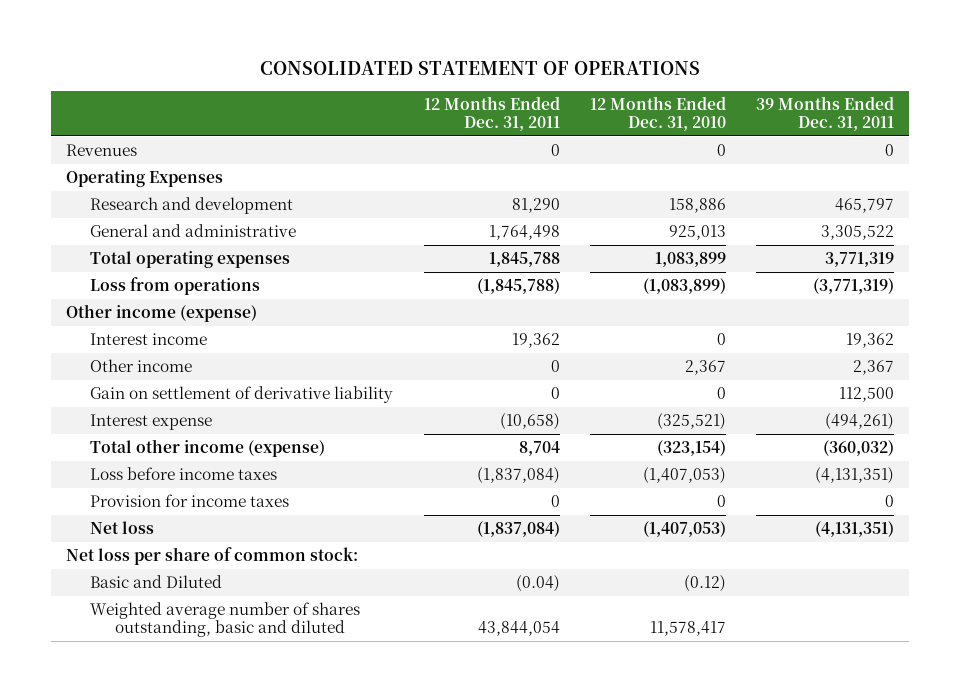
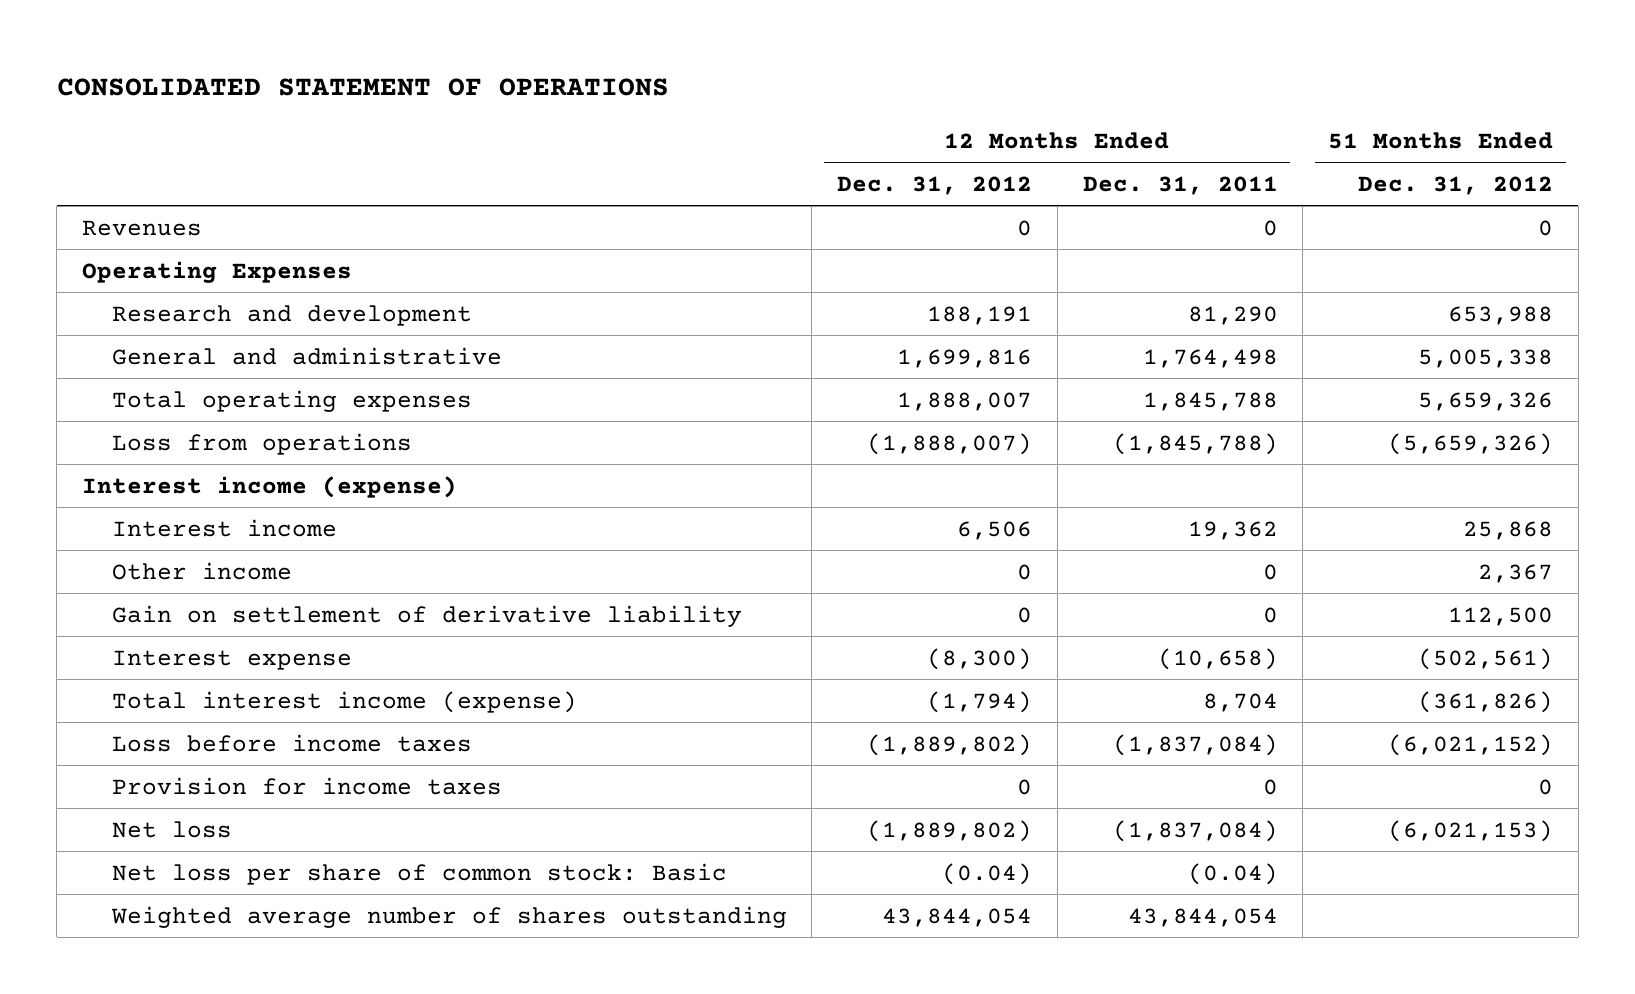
- | 12 Months Ended Dec. 31, 2011 | 12 Months Ended Dec. 31, 2010 | 39 Months Ended Dec. 31, 2011
+ | 12 Months Ended Dec. 31, 2012 | 12 Months Ended Dec. 31, 2011 | 51 Months Ended Dec. 31, 2012
- Other income (expense)
+ Interest income (expense)
- Total other income (expense) | 8,704 | (323,154) | (360,032)
+ Total interest income (expense) | (1,794) | 8,704 | (361,826)
- Net loss per share of common stock:
- Basic and Diluted | (0.04) | (0.12) |
- Weighted average number of shares outstanding, basic and diluted | 43,844,054 | 11,578,417 |
+ Net loss per share of common stock: Basic | (0.04) | (0.04) |
+ Weighted average number of shares outstanding | 43,844,054 | 43,844,054 |

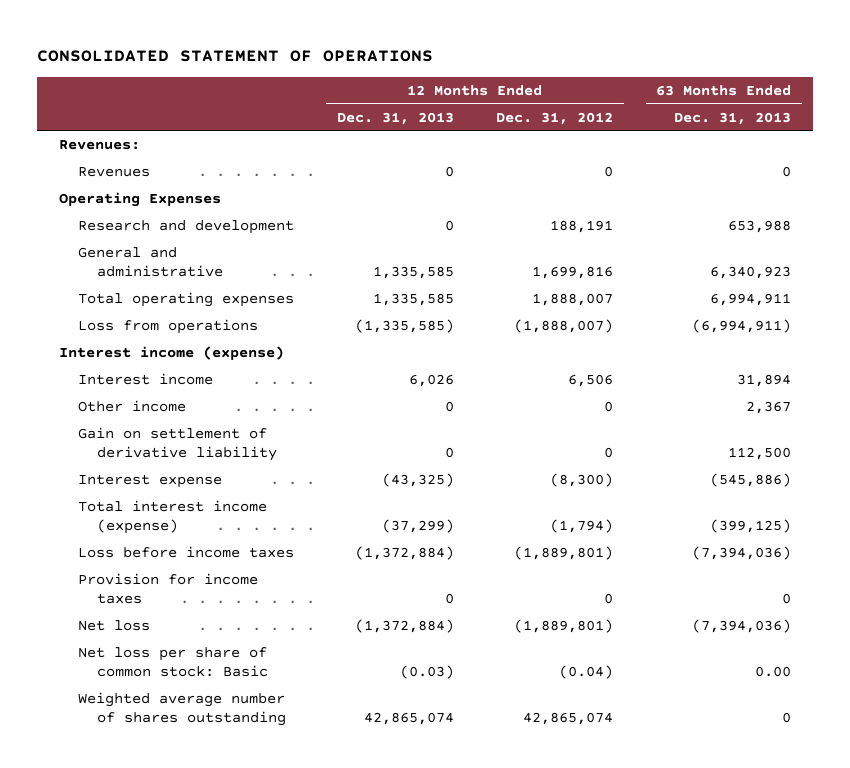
- | 12 Months Ended Dec. 31, 2012 | 12 Months Ended Dec. 31, 2011 | 51 Months Ended Dec. 31, 2012
+ | 12 Months Ended Dec. 31, 2013 | 12 Months Ended Dec. 31, 2012 | 63 Months Ended Dec. 31, 2013
+ Revenues:
- Loss before income taxes | (1,889,802) | (1,837,084) | (6,021,152)
+ Loss before income taxes | (1,372,884) | (1,889,801) | (7,394,036)
- Net loss | (1,889,802) | (1,837,084) | (6,021,153)
+ Net loss | (1,372,884) | (1,889,801) | (7,394,036)
- Weighted average number of shares outstanding | 43,844,054 | 43,844,054 |
+ Weighted average number of shares outstanding | 42,865,074 | 42,865,074 | 0

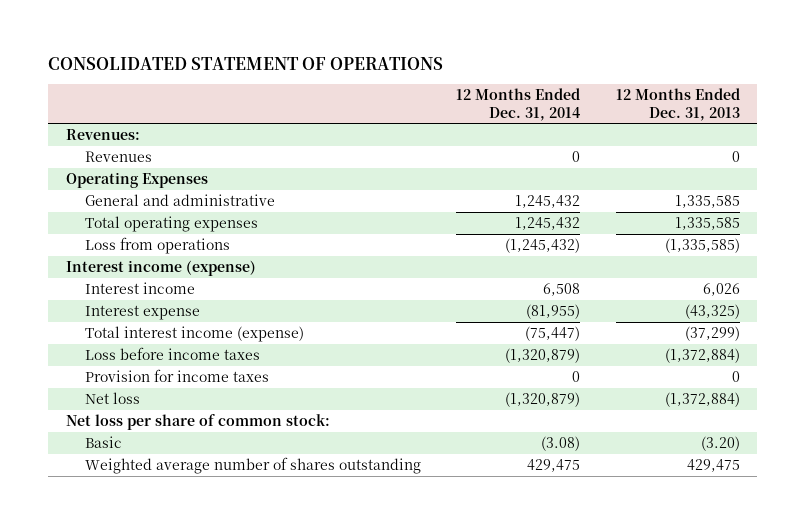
- | 12 Months Ended Dec. 31, 2013 | 12 Months Ended Dec. 31, 2012 | 63 Months Ended Dec. 31, 2013
+ | 12 Months Ended Dec. 31, 2014 | 12 Months Ended Dec. 31, 2013
- Research and development | 0 | 188,191 | 653,988
- Other income | 0 | 0 | 2,367
- Gain on settlement of derivative liability | 0 | 0 | 112,500
- Net loss per share of common stock: Basic | (0.03) | (0.04) | 0.00
- Weighted average number of shares outstanding | 42,865,074 | 42,865,074 | 0
+ Net loss per share of common stock:
+ Basic | (3.08) | (3.20)
+ Weighted average number of shares outstanding | 429,475 | 429,475

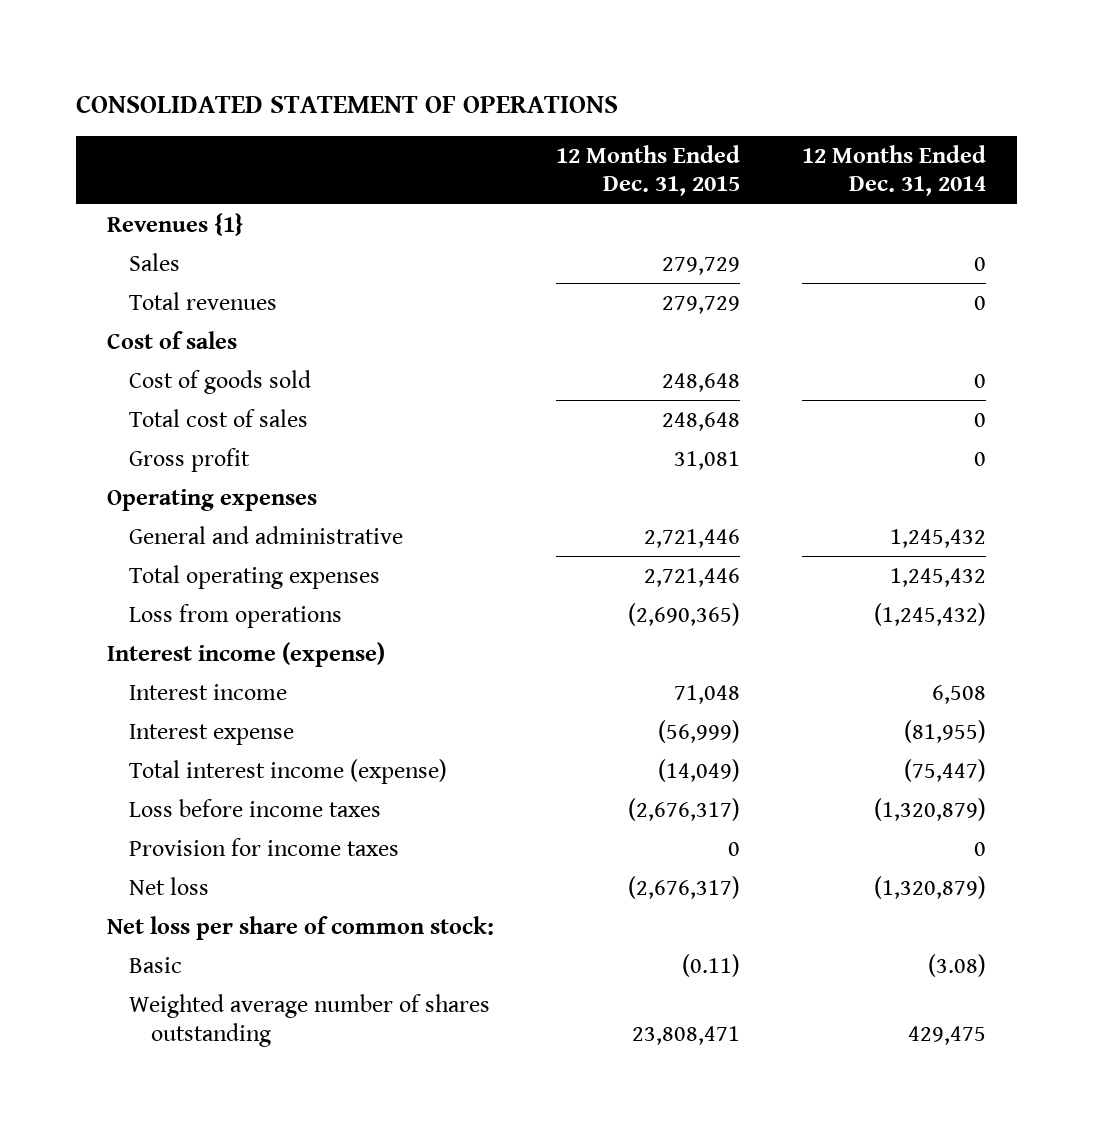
- | 12 Months Ended Dec. 31, 2014 | 12 Months Ended Dec. 31, 2013
+ | 12 Months Ended Dec. 31, 2015 | 12 Months Ended Dec. 31, 2014
- Revenues:
- Revenues | 0 | 0
- Operating Expenses
+ Revenues {1}
+ Sales | 279,729 | 0
+ Total revenues | 279,729 | 0
+ Cost of sales
+ Cost of goods sold | 248,648 | 0
+ Total cost of sales | 248,648 | 0
+ Gross profit | 31,081 | 0
+ Operating expenses

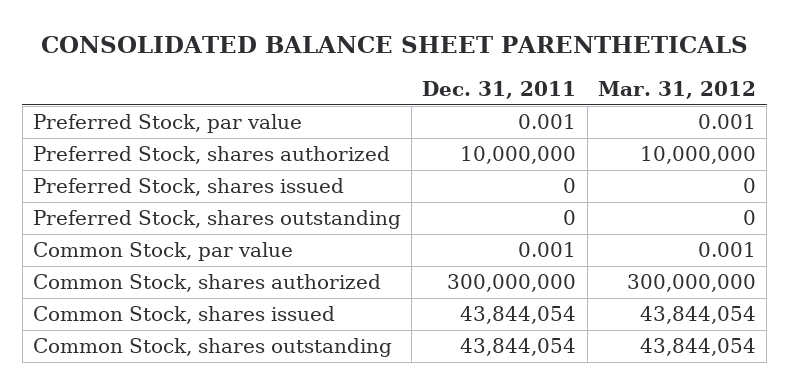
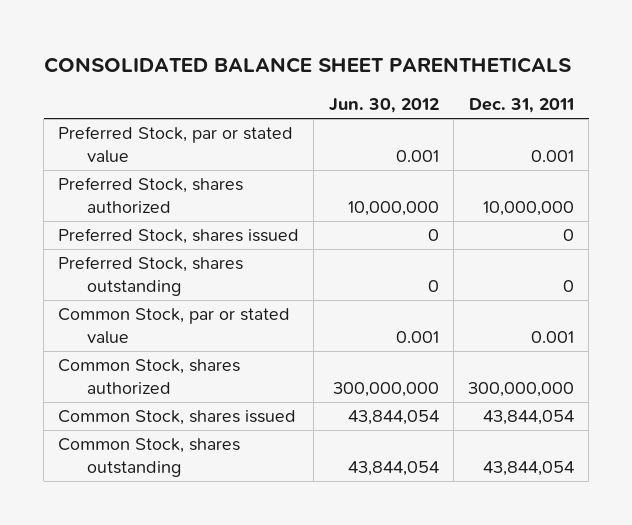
- | Dec. 31, 2011 | Mar. 31, 2012
+ | Jun. 30, 2012 | Dec. 31, 2011
- Preferred Stock, par value | 0.001 | 0.001
+ Preferred Stock, par or stated value | 0.001 | 0.001
- Common Stock, par value | 0.001 | 0.001
+ Common Stock, par or stated value | 0.001 | 0.001

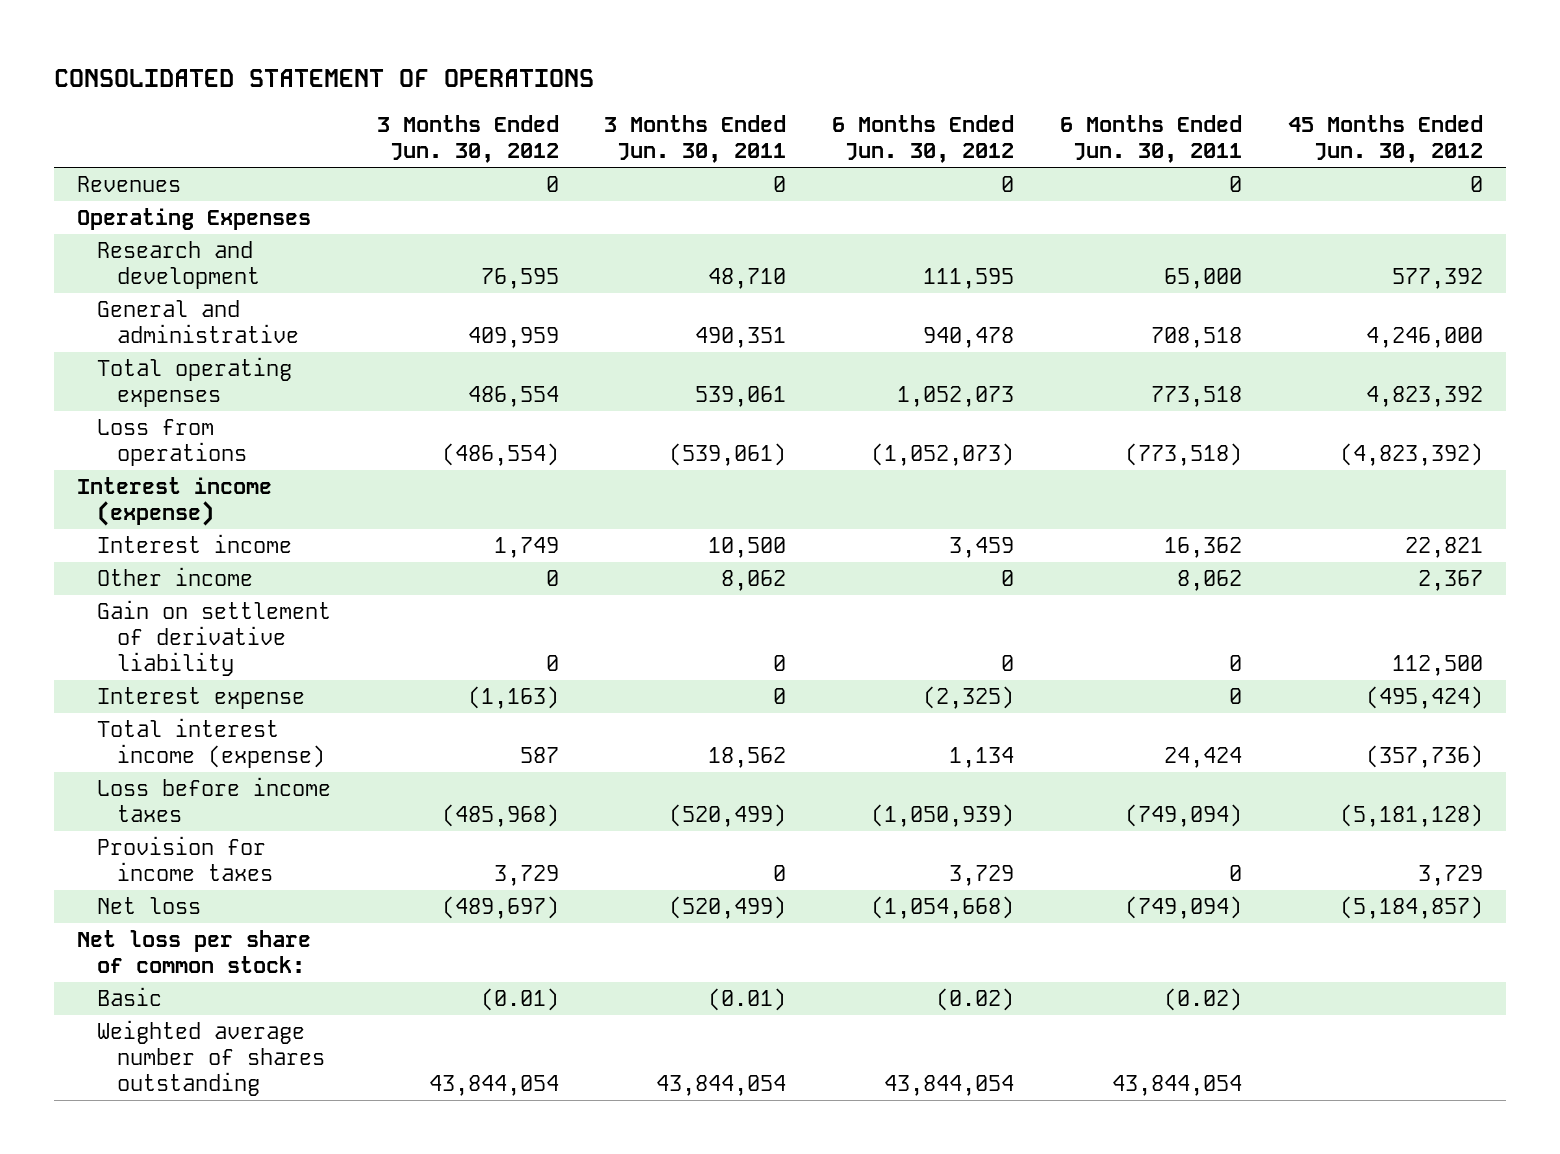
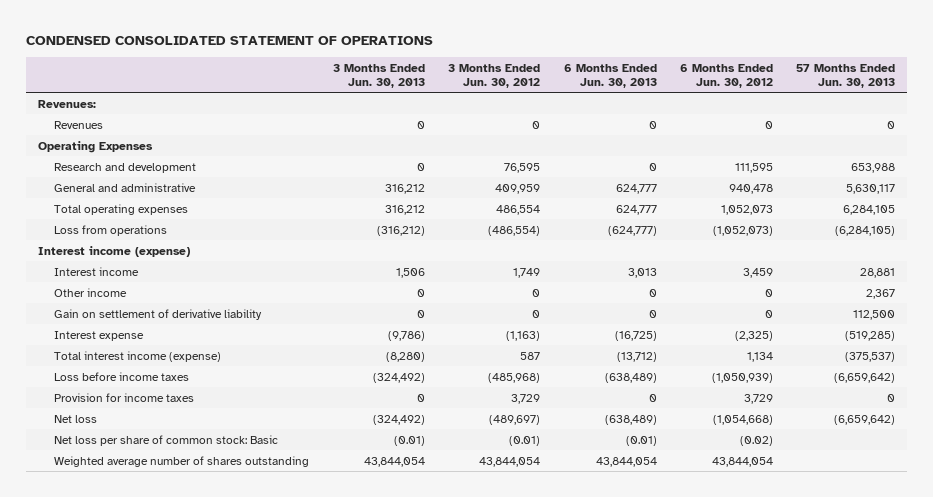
- CONSOLIDATED STATEMENT OF OPERATIONS
+ CONDENSED CONSOLIDATED STATEMENT OF OPERATIONS
- | 3 Months Ended Jun. 30, 2012 | 3 Months Ended Jun. 30, 2011 | 6 Months Ended Jun. 30, 2012 | 6 Months Ended Jun. 30, 2011 | 45 Months Ended Jun. 30, 2012
+ | 3 Months Ended Jun. 30, 2013 | 3 Months Ended Jun. 30, 2012 | 6 Months Ended Jun. 30, 2013 | 6 Months Ended Jun. 30, 2012 | 57 Months Ended Jun. 30, 2013
+ Revenues:
- Net loss per share of common stock:
- Basic | (0.01) | (0.01) | (0.02) | (0.02) |
+ Net loss per share of common stock: Basic | (0.01) | (0.01) | (0.01) | (0.02) |

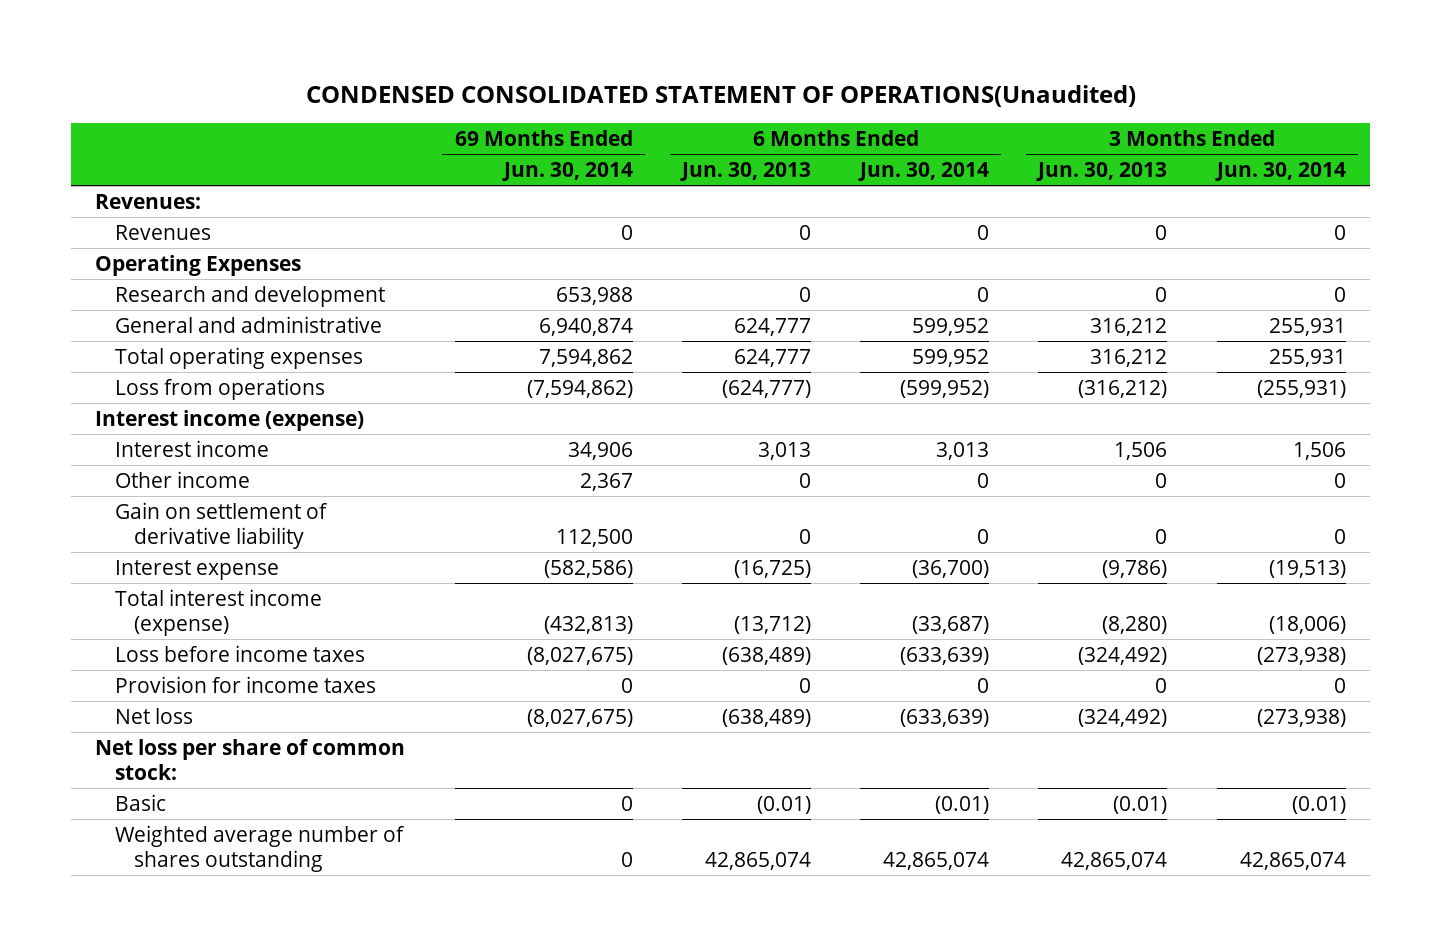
- CONDENSED CONSOLIDATED STATEMENT OF OPERATIONS
+ CONDENSED CONSOLIDATED STATEMENT OF OPERATIONS(Unaudited)
- | 3 Months Ended Jun. 30, 2013 | 3 Months Ended Jun. 30, 2012 | 6 Months Ended Jun. 30, 2013 | 6 Months Ended Jun. 30, 2012 | 57 Months Ended Jun. 30, 2013
+ | 69 Months Ended Jun. 30, 2014 | 6 Months Ended Jun. 30, 2013 | 6 Months Ended Jun. 30, 2014 | 3 Months Ended Jun. 30, 2013 | 3 Months Ended Jun. 30, 2014
- Net loss per share of common stock: Basic | (0.01) | (0.01) | (0.01) | (0.02) |
- Weighted average number of shares outstanding | 43,844,054 | 43,844,054 | 43,844,054 | 43,844,054 |
+ Net loss per share of common stock:
+ Basic | 0 | (0.01) | (0.01) | (0.01) | (0.01)
+ Weighted average number of shares outstanding | 0 | 42,865,074 | 42,865,074 | 42,865,074 | 42,865,074

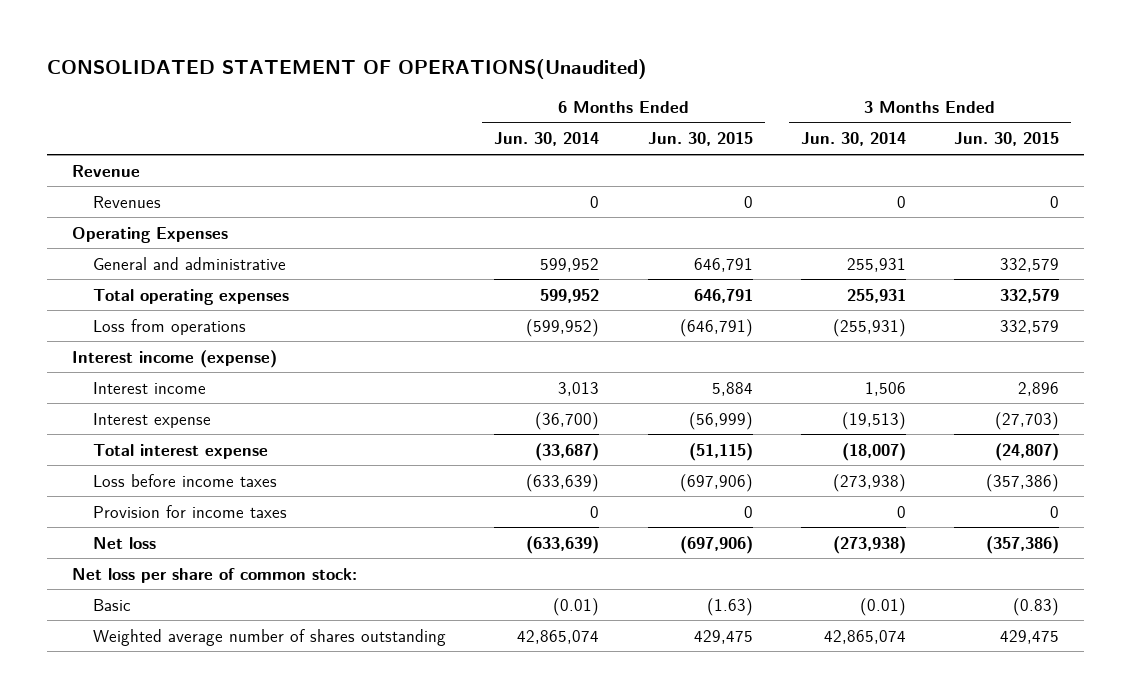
- CONDENSED CONSOLIDATED STATEMENT OF OPERATIONS(Unaudited)
+ CONSOLIDATED STATEMENT OF OPERATIONS(Unaudited)
- | 69 Months Ended Jun. 30, 2014 | 6 Months Ended Jun. 30, 2013 | 6 Months Ended Jun. 30, 2014 | 3 Months Ended Jun. 30, 2013 | 3 Months Ended Jun. 30, 2014
+ | 6 Months Ended Jun. 30, 2014 | 6 Months Ended Jun. 30, 2015 | 3 Months Ended Jun. 30, 2014 | 3 Months Ended Jun. 30, 2015
- Revenues:
+ Revenue
- Research and development | 653,988 | 0 | 0 | 0 | 0
- Other income | 2,367 | 0 | 0 | 0 | 0
- Gain on settlement of derivative liability | 112,500 | 0 | 0 | 0 | 0
- Total interest income (expense) | (432,813) | (13,712) | (33,687) | (8,280) | (18,006)
+ Total interest expense | (33,687) | (51,115) | (18,007) | (24,807)

